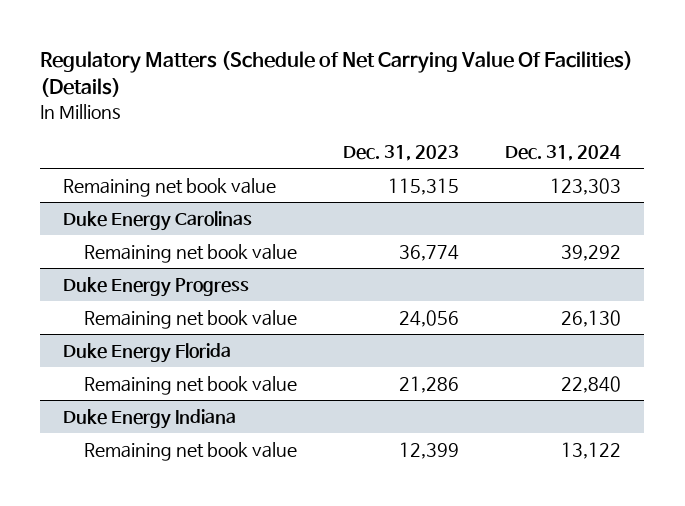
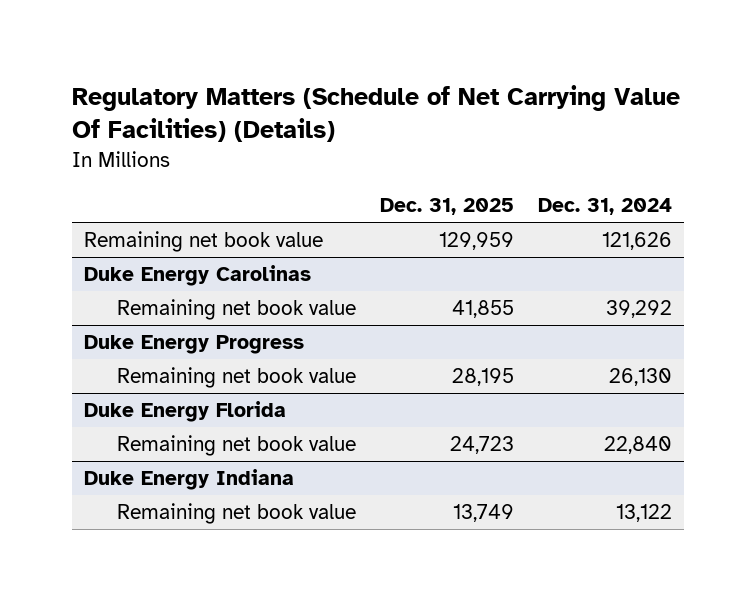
- | Dec. 31, 2023 | Dec. 31, 2024
+ | Dec. 31, 2025 | Dec. 31, 2024
- Remaining net book value | 115,315 | 123,303
+ Remaining net book value | 129,959 | 121,626

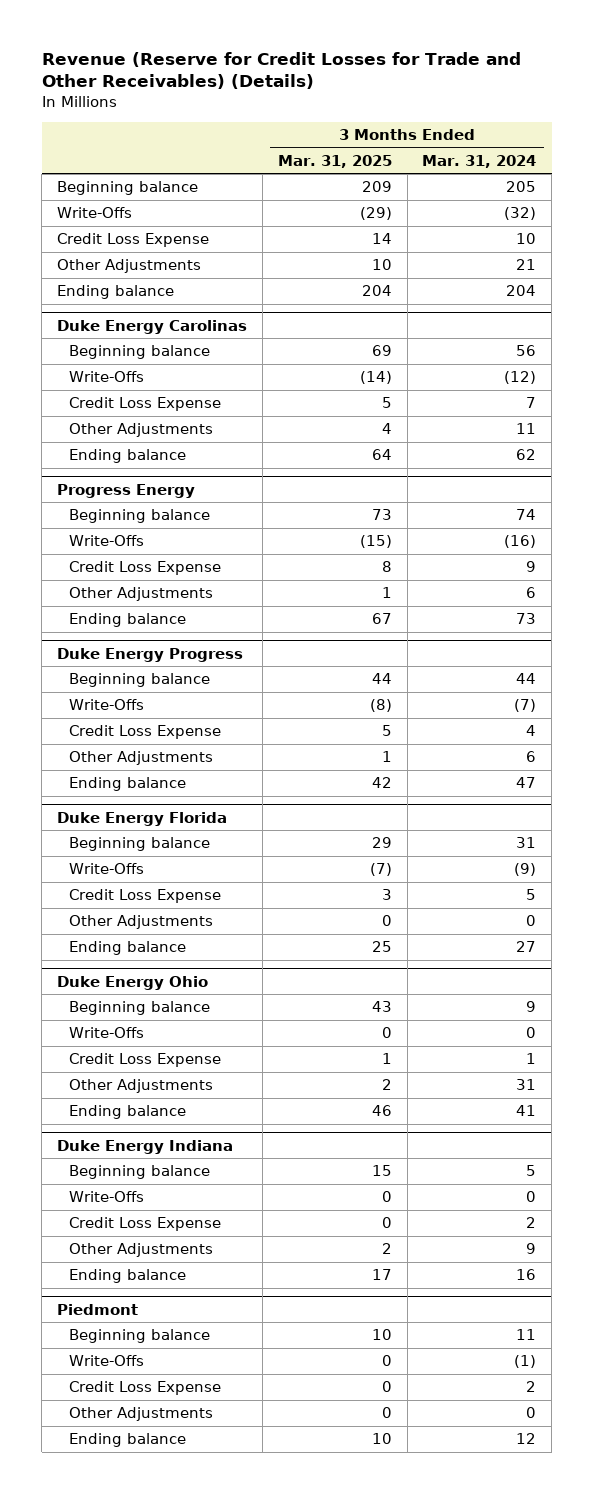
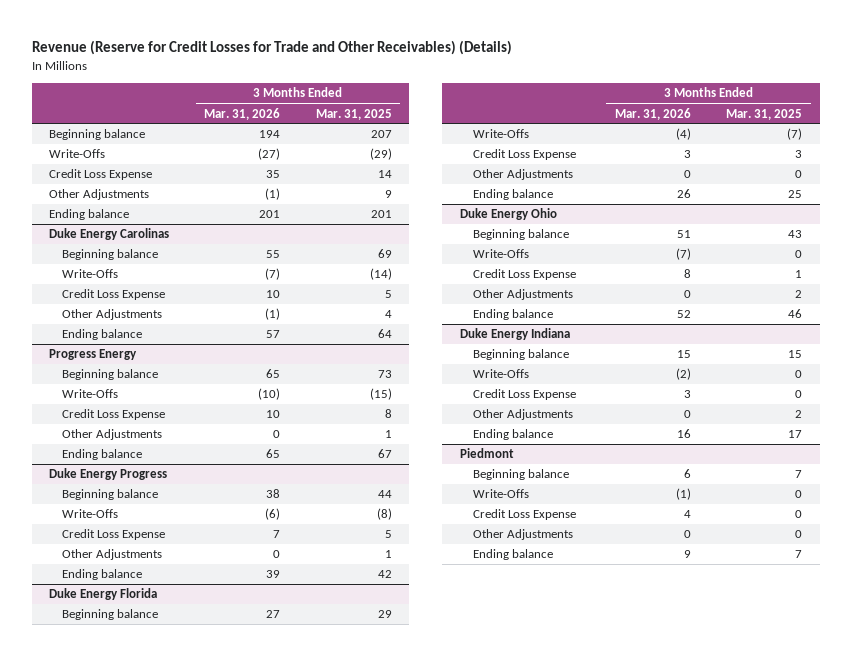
- | 3 Months Ended Mar. 31, 2025 | 3 Months Ended Mar. 31, 2024
+ | 3 Months Ended Mar. 31, 2026 | 3 Months Ended Mar. 31, 2025
- Beginning balance | 209 | 205
+ Beginning balance | 194 | 207
- Other Adjustments | 10 | 21
- Ending balance | 204 | 204
+ Other Adjustments | (1) | 9
+ Ending balance | 201 | 201
@ Piedmont
- Beginning balance | 10 | 11
+ Beginning balance | 6 | 7
- Ending balance | 10 | 12
+ Ending balance | 9 | 7

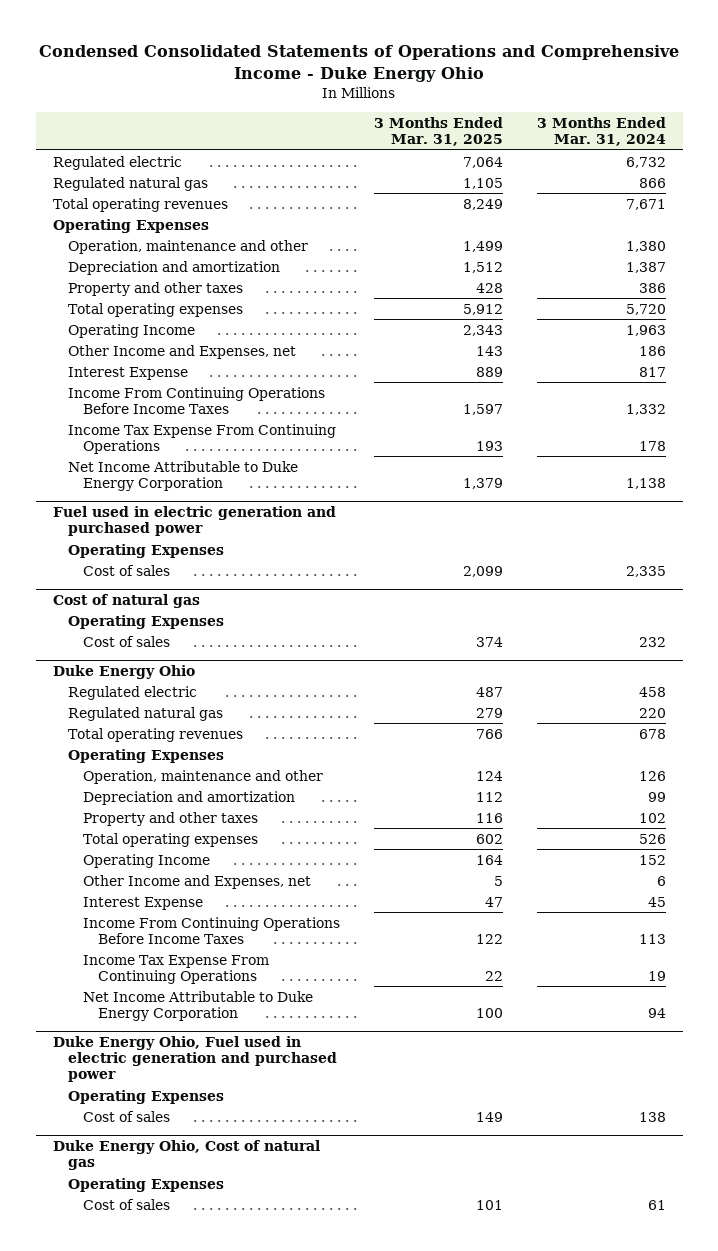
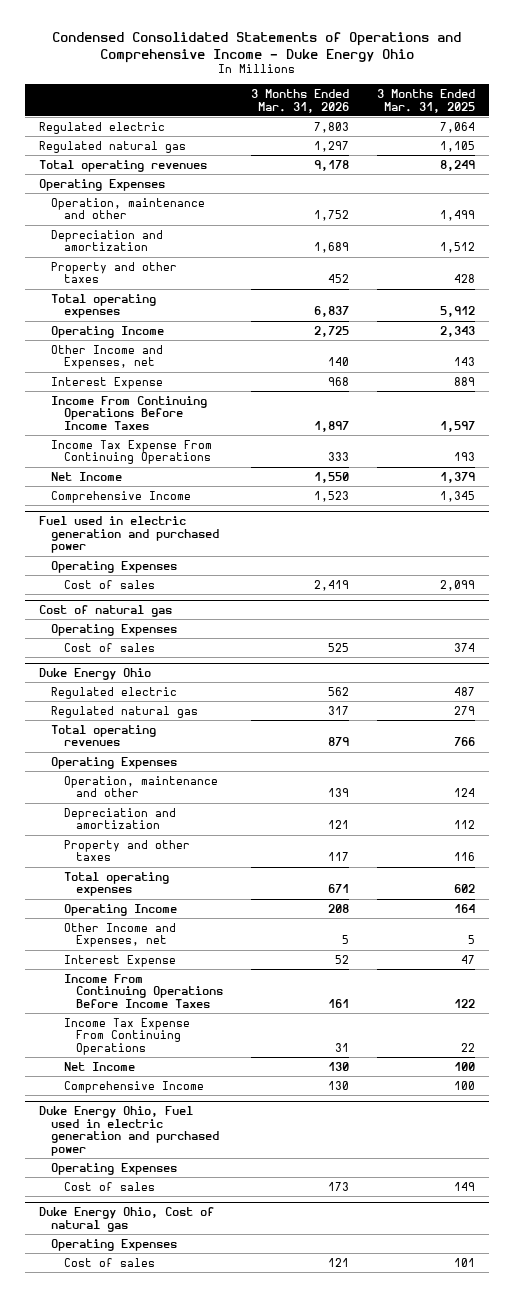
- | 3 Months Ended Mar. 31, 2025 | 3 Months Ended Mar. 31, 2024
+ | 3 Months Ended Mar. 31, 2026 | 3 Months Ended Mar. 31, 2025
- Net Income Attributable to Duke Energy Corporation | 1,379 | 1,138
+ Net Income | 1,550 | 1,379
+ Comprehensive Income | 1,523 | 1,345
@ Duke Energy Ohio
- Net Income Attributable to Duke Energy Corporation | 100 | 94
+ Net Income | 130 | 100
+ Comprehensive Income | 130 | 100

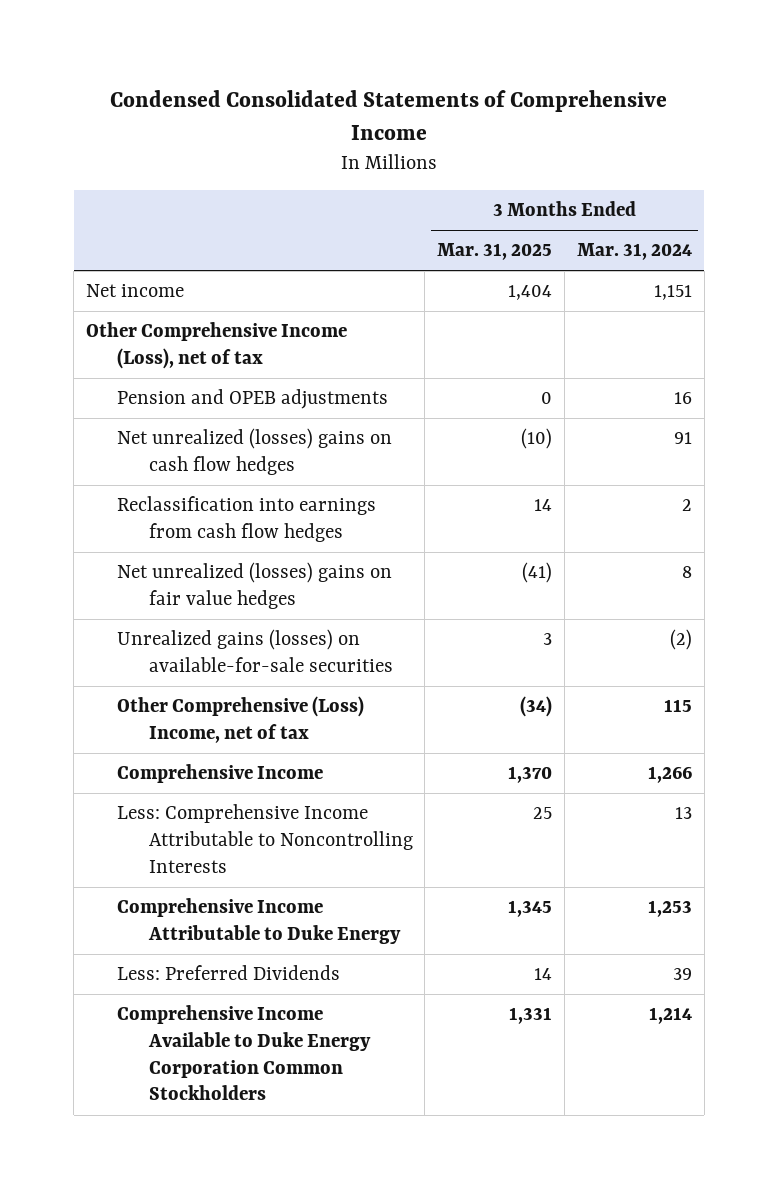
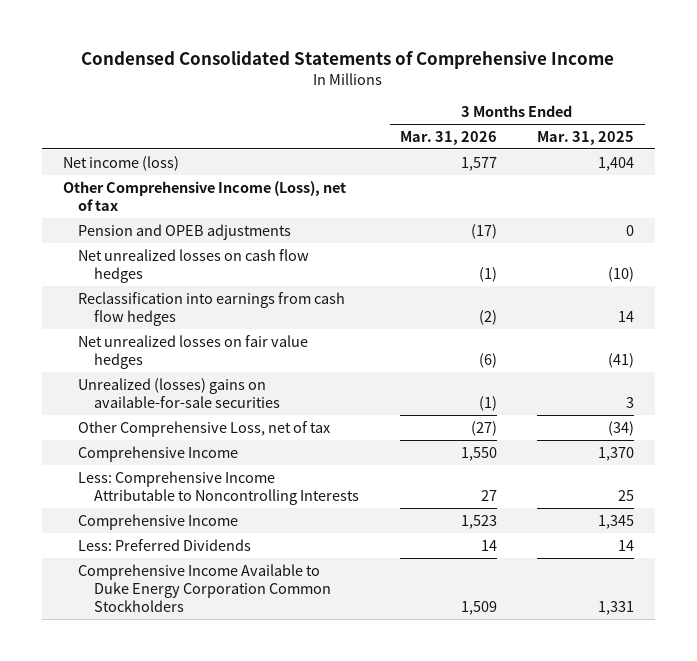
- | 3 Months Ended Mar. 31, 2025 | 3 Months Ended Mar. 31, 2024
+ | 3 Months Ended Mar. 31, 2026 | 3 Months Ended Mar. 31, 2025
- Net income | 1,404 | 1,151
+ Net income (loss) | 1,577 | 1,404
- Net unrealized (losses) gains on cash flow hedges | (10) | 91
+ Net unrealized losses on cash flow hedges | (1) | (10)
- Net unrealized (losses) gains on fair value hedges | (41) | 8
- Unrealized gains (losses) on available-for-sale securities | 3 | (2)
- Other Comprehensive (Loss) Income, net of tax | (34) | 115
+ Net unrealized losses on fair value hedges | (6) | (41)
+ Unrealized (losses) gains on available-for-sale securities | (1) | 3
+ Other Comprehensive Loss, net of tax | (27) | (34)
- Comprehensive Income Attributable to Duke Energy | 1,345 | 1,253
+ Comprehensive Income | 1,523 | 1,345

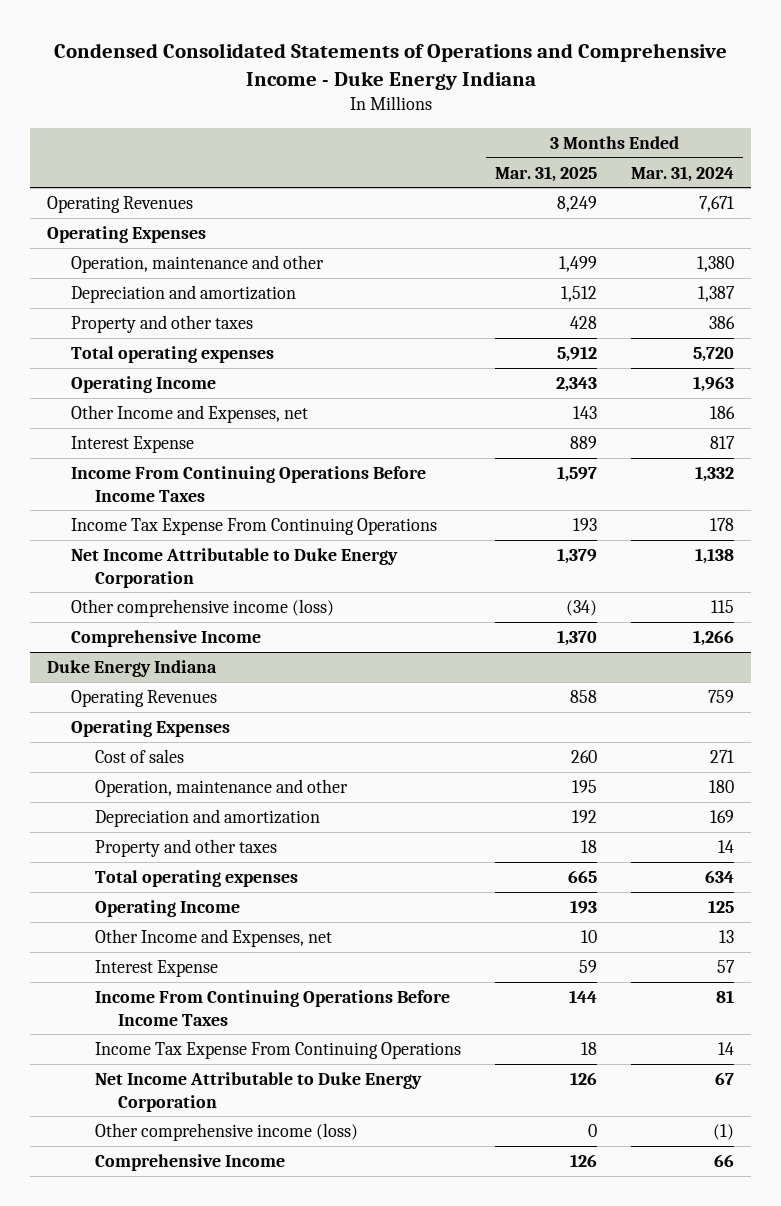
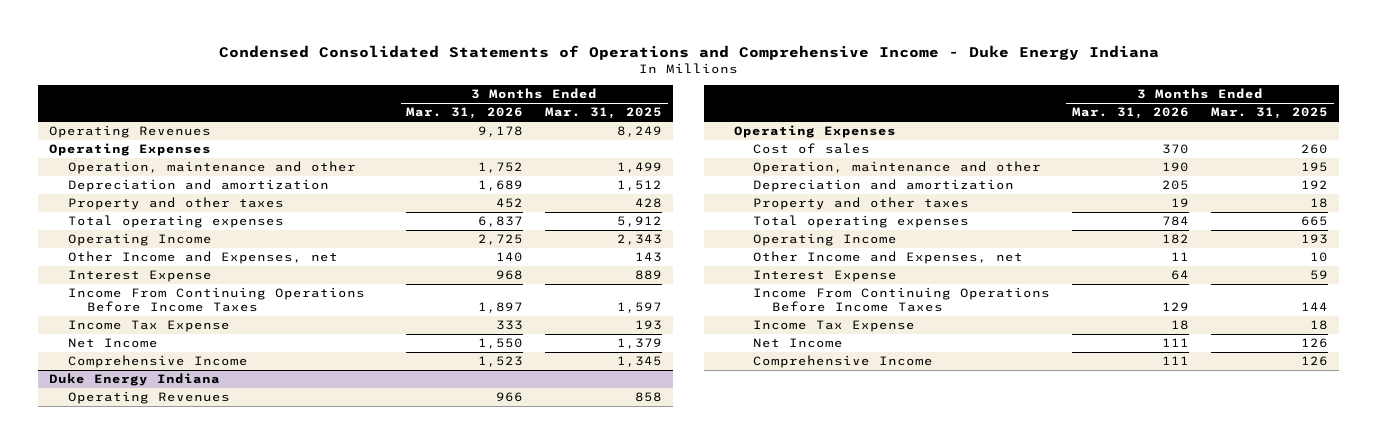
- | 3 Months Ended Mar. 31, 2025 | 3 Months Ended Mar. 31, 2024
+ | 3 Months Ended Mar. 31, 2026 | 3 Months Ended Mar. 31, 2025
- Income Tax Expense From Continuing Operations | 193 | 178
- Net Income Attributable to Duke Energy Corporation | 1,379 | 1,138
- Other comprehensive income (loss) | (34) | 115
- Comprehensive Income | 1,370 | 1,266
+ Income Tax Expense | 333 | 193
+ Net Income | 1,550 | 1,379
+ Comprehensive Income | 1,523 | 1,345
@ Duke Energy Indiana
- Income Tax Expense From Continuing Operations | 18 | 14
- Net Income Attributable to Duke Energy Corporation | 126 | 67
- Other comprehensive income (loss) | 0 | (1)
+ Income Tax Expense | 18 | 18
+ Net Income | 111 | 126

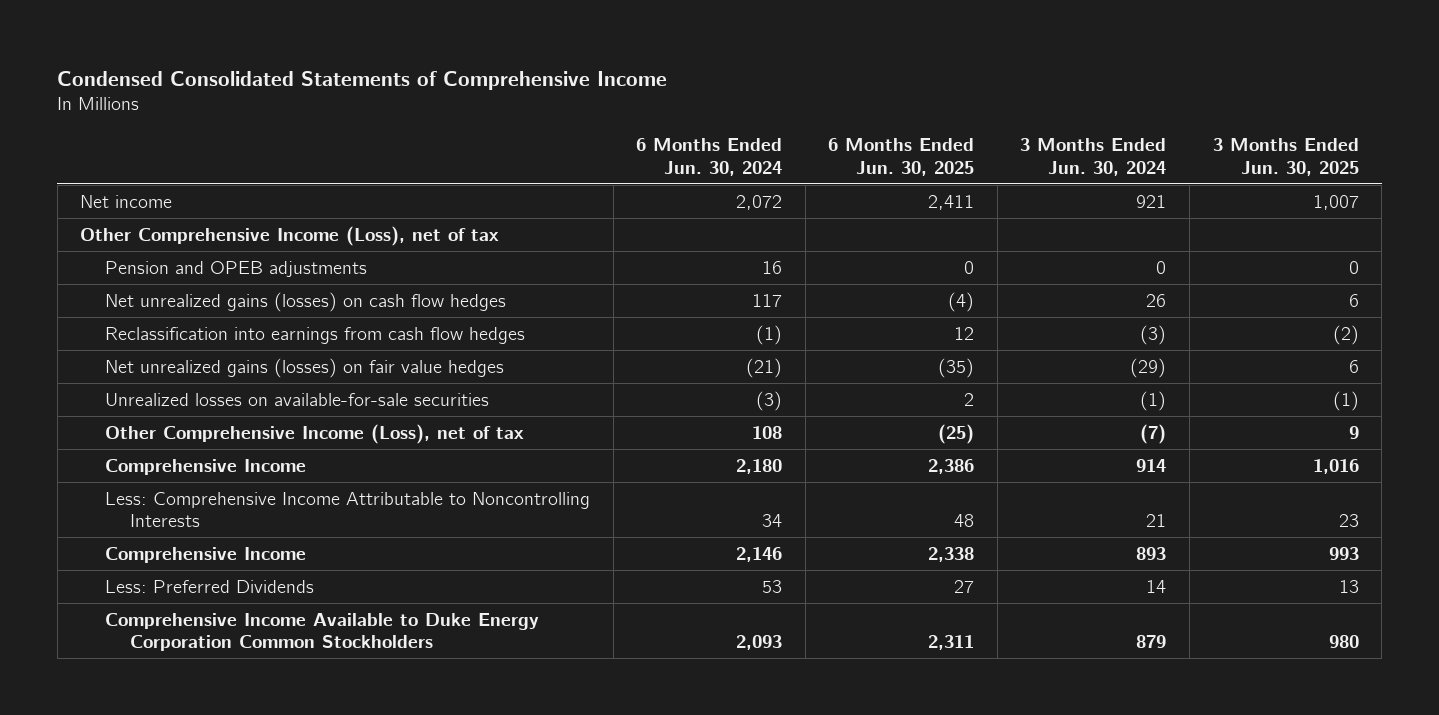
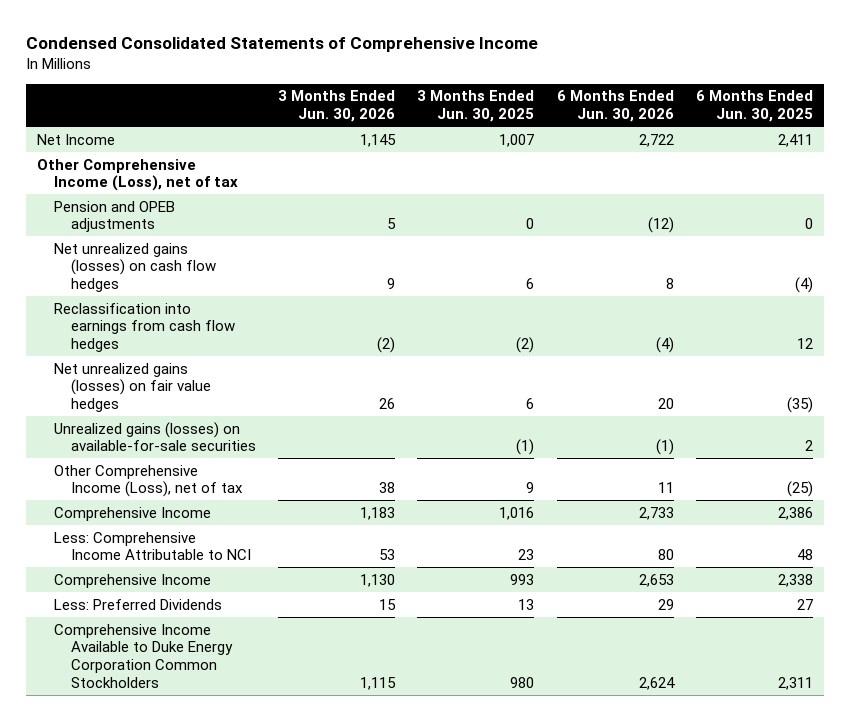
- | 6 Months Ended Jun. 30, 2024 | 6 Months Ended Jun. 30, 2025 | 3 Months Ended Jun. 30, 2024 | 3 Months Ended Jun. 30, 2025
+ | 3 Months Ended Jun. 30, 2026 | 3 Months Ended Jun. 30, 2025 | 6 Months Ended Jun. 30, 2026 | 6 Months Ended Jun. 30, 2025
- Net income | 2,072 | 2,411 | 921 | 1,007
+ Net Income | 1,145 | 1,007 | 2,722 | 2,411
- Unrealized losses on available-for-sale securities | (3) | 2 | (1) | (1)
+ Unrealized gains (losses) on available-for-sale securities | | (1) | (1) | 2
- Less: Comprehensive Income Attributable to Noncontrolling Interests | 34 | 48 | 21 | 23
+ Less: Comprehensive Income Attributable to NCI | 53 | 23 | 80 | 48

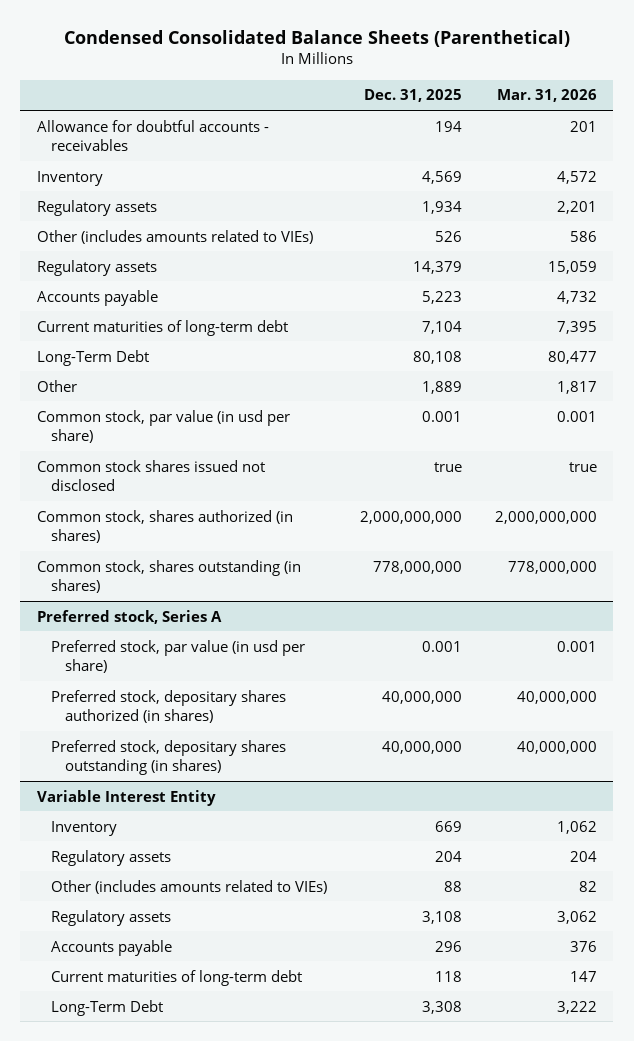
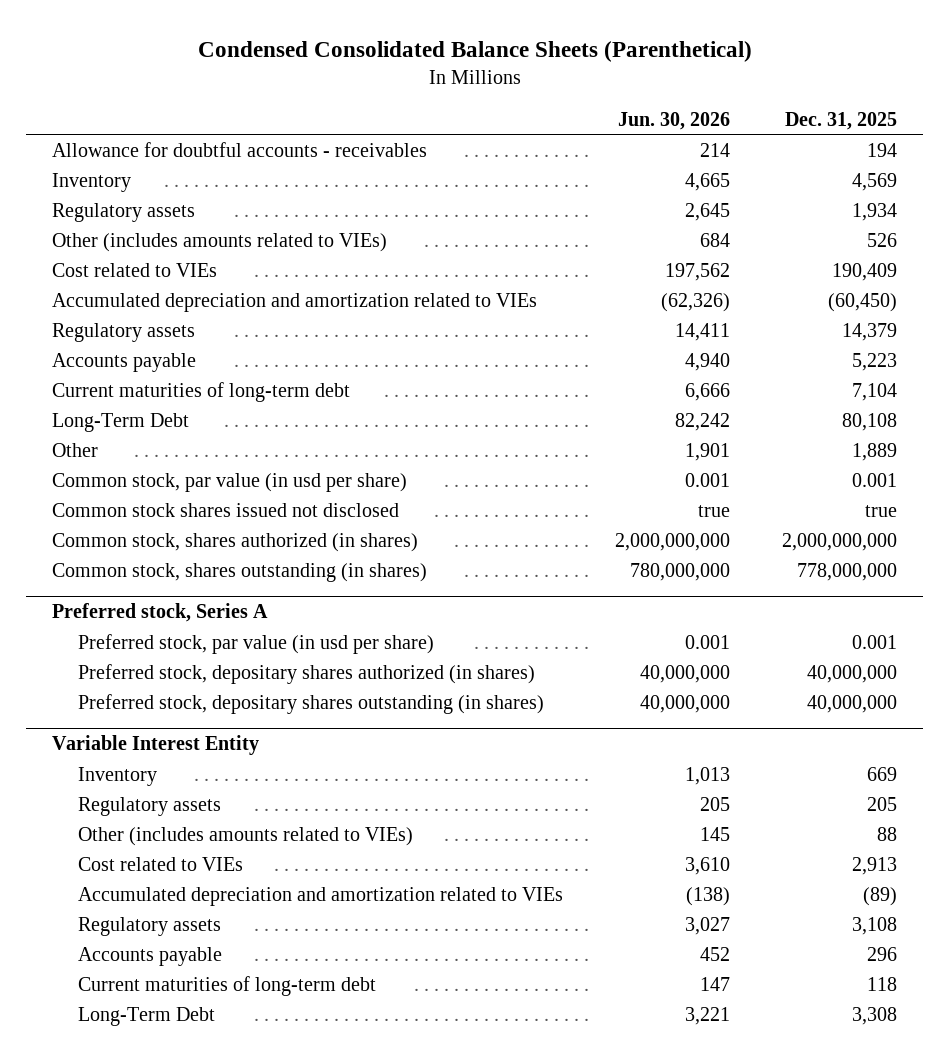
- | Dec. 31, 2025 | Mar. 31, 2026
+ | Jun. 30, 2026 | Dec. 31, 2025
+ Cost related to VIEs | 197,562 | 190,409
+ Accumulated depreciation and amortization related to VIEs | (62,326) | (60,450)
@ Variable Interest Entity
- Regulatory assets | 204 | 204
+ Regulatory assets | 205 | 205
+ Cost related to VIEs | 3,610 | 2,913
+ Accumulated depreciation and amortization related to VIEs | (138) | (89)

